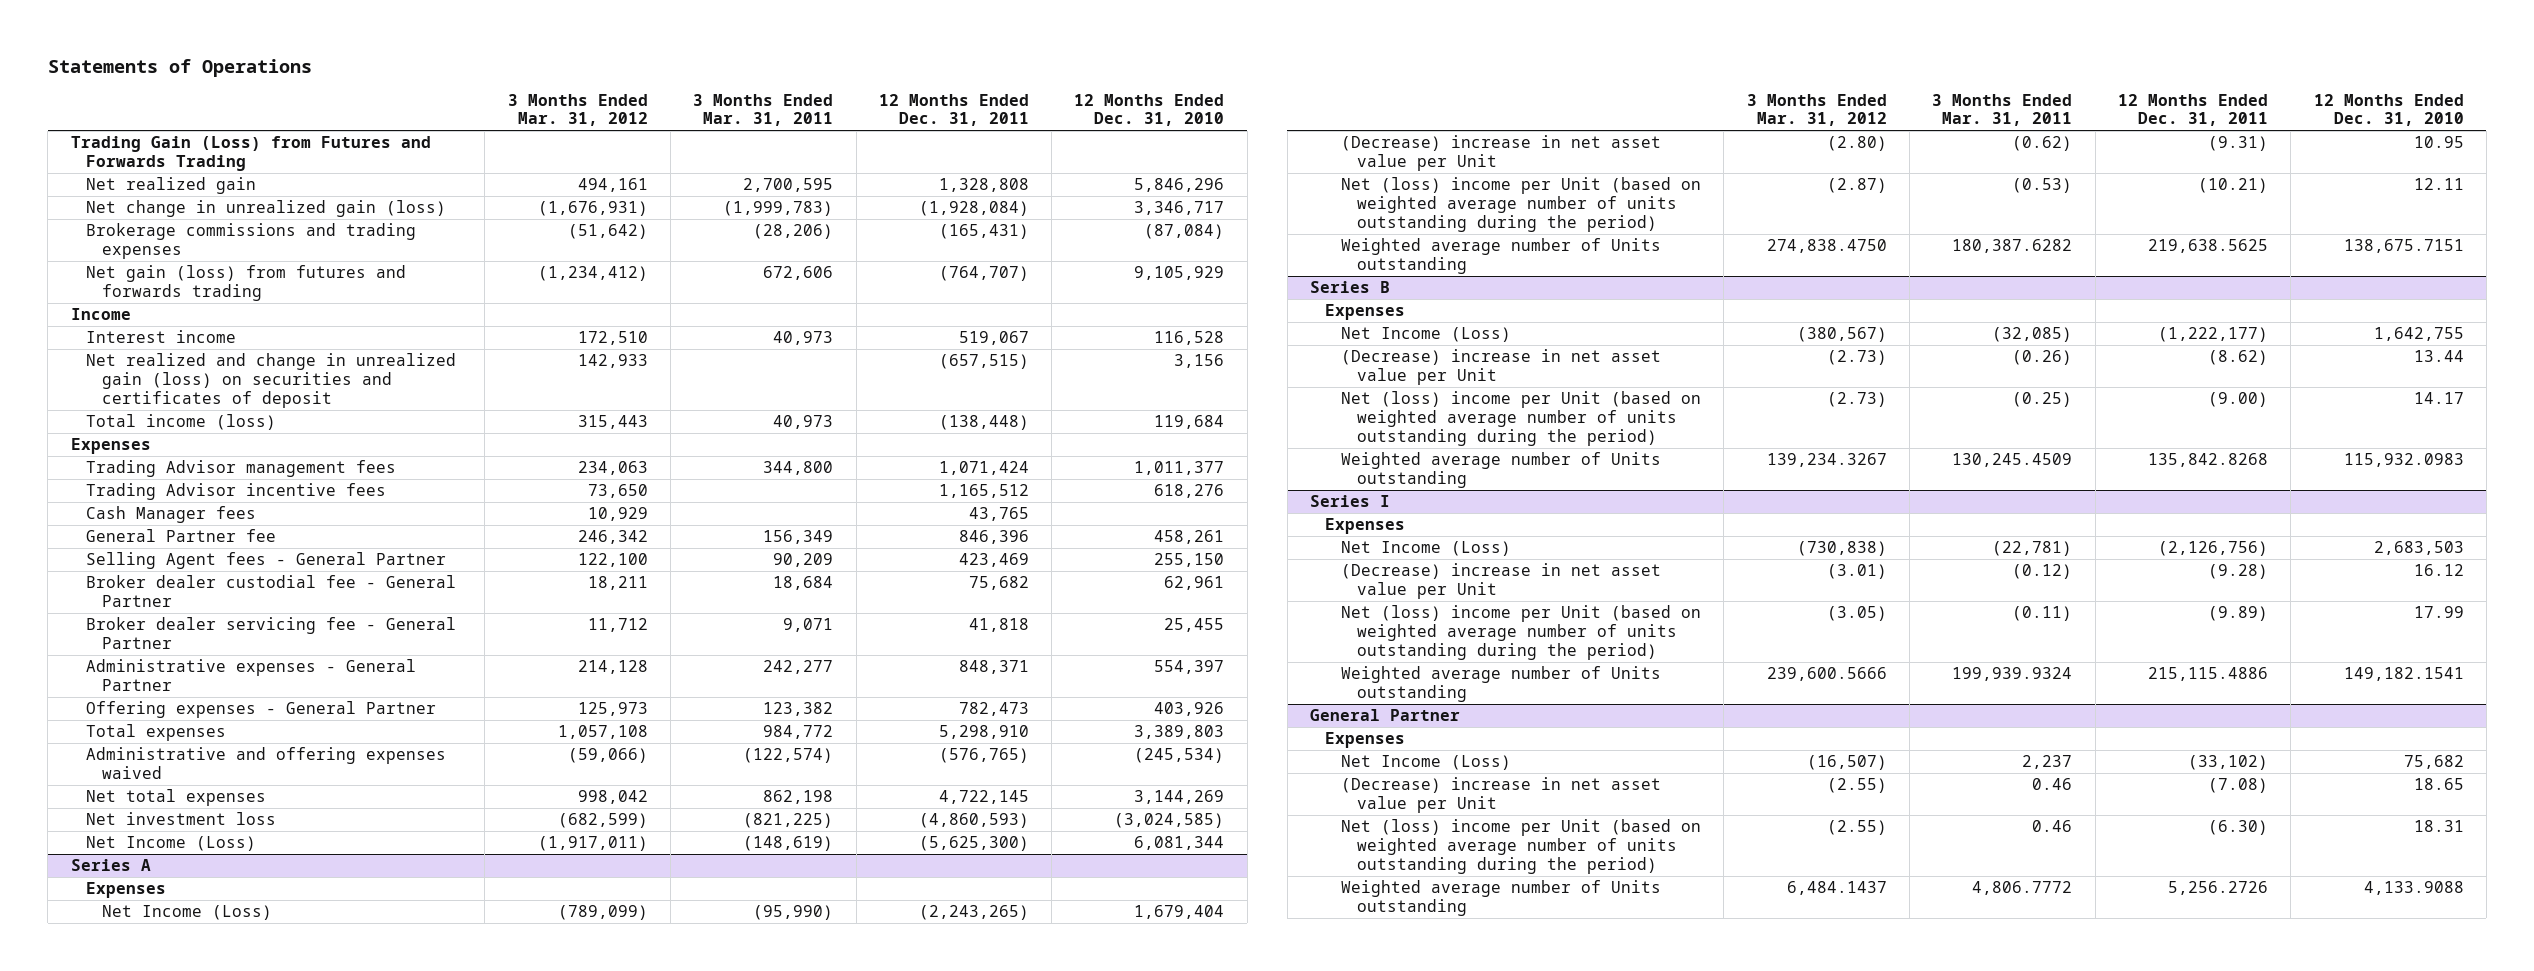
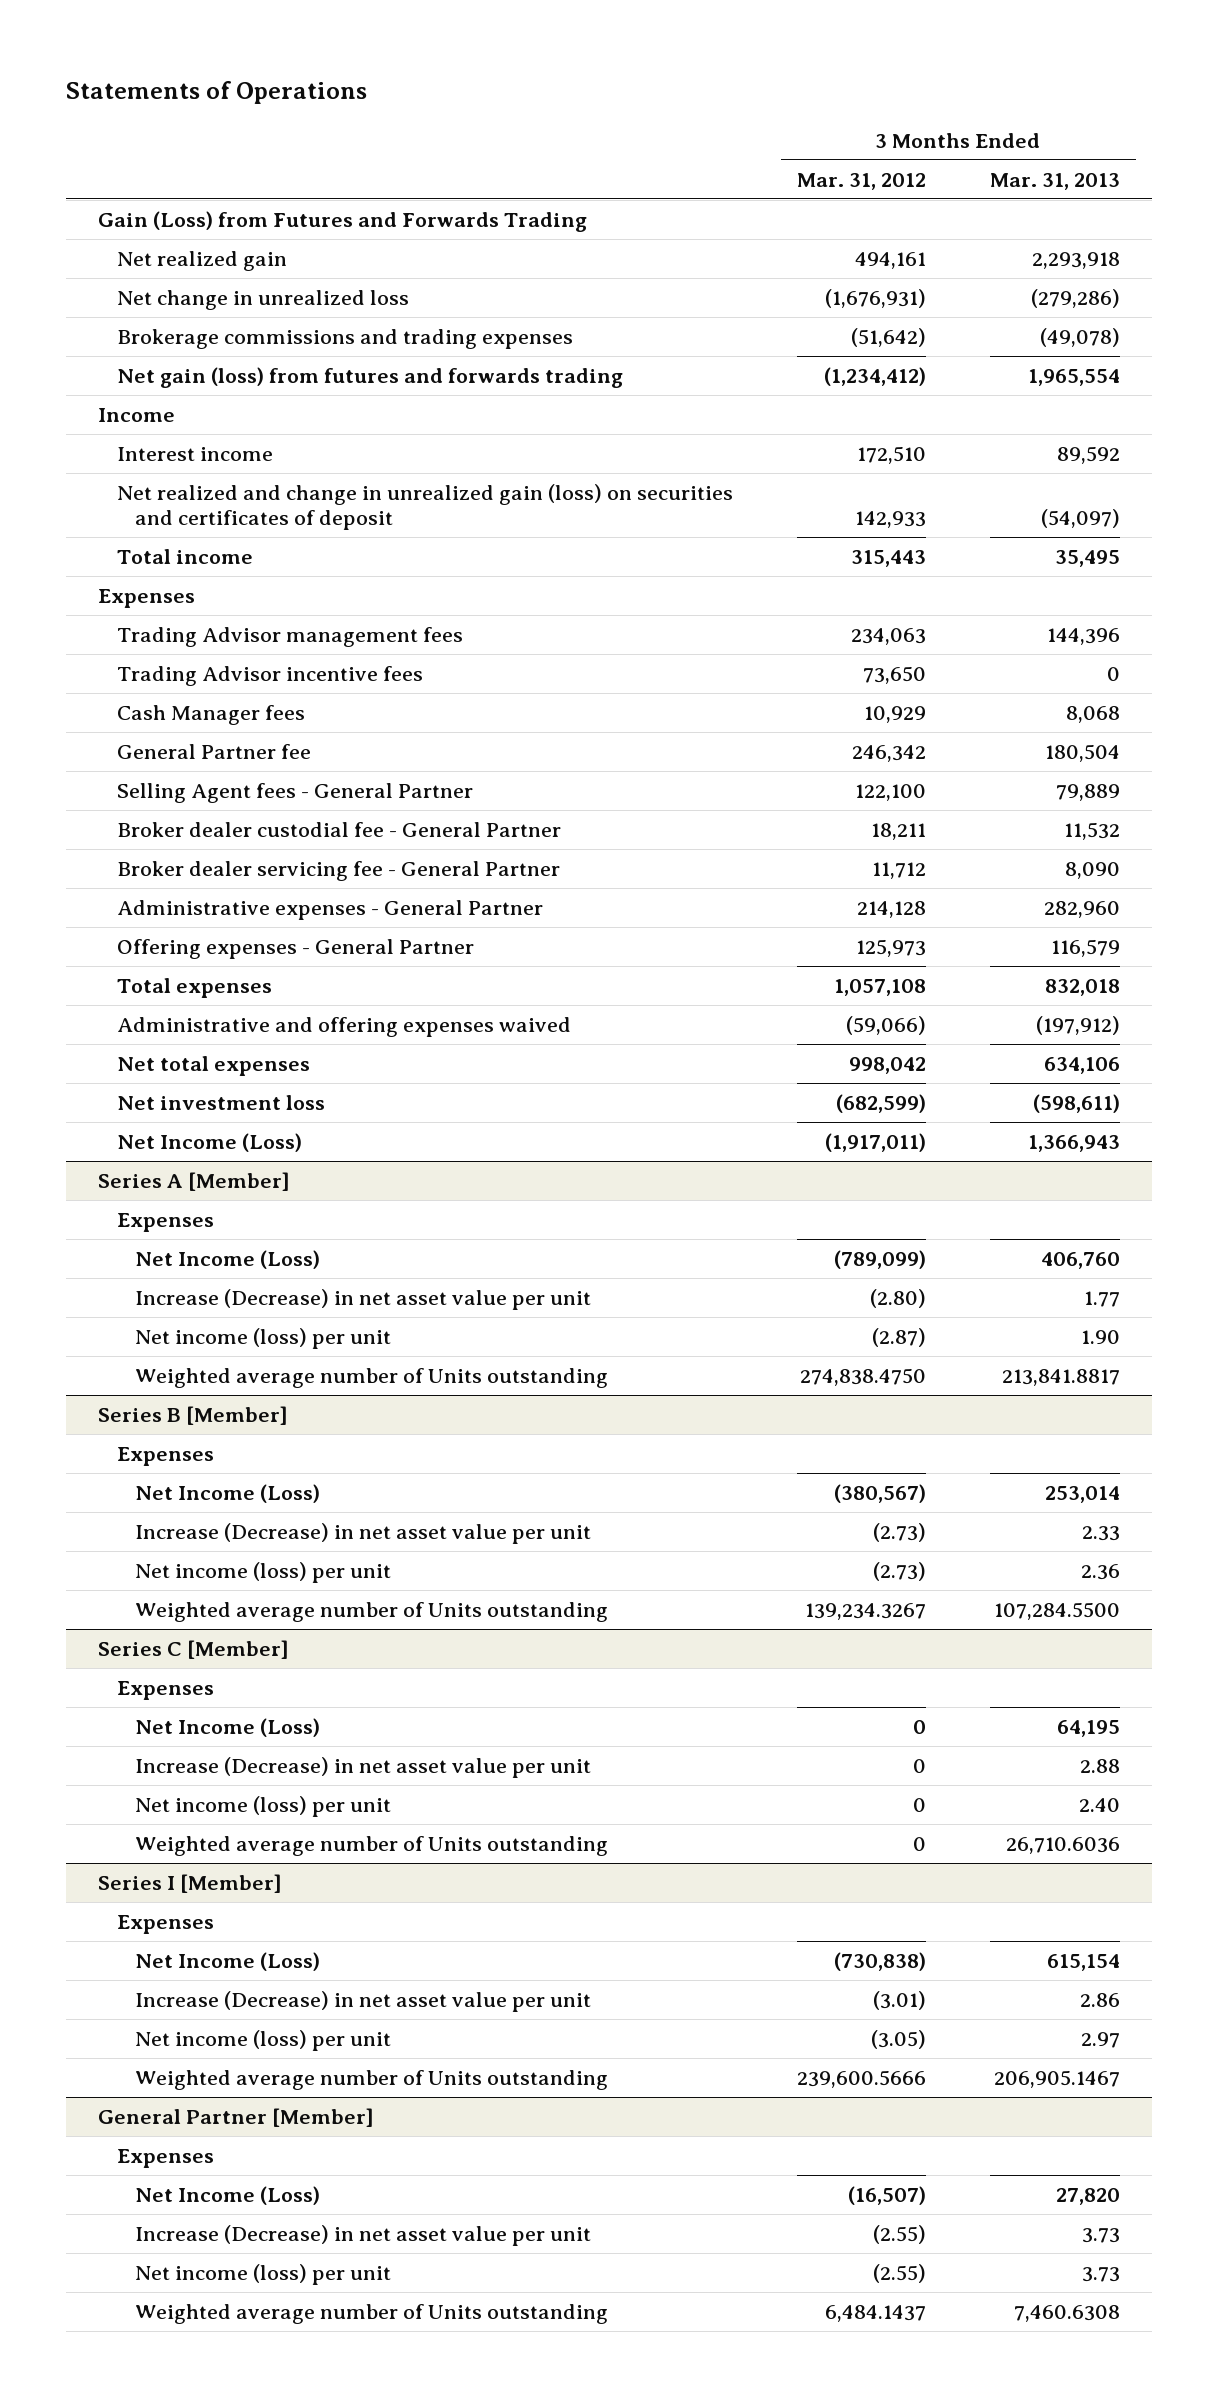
- | 3 Months Ended Mar. 31, 2012 | 3 Months Ended Mar. 31, 2011 | 12 Months Ended Dec. 31, 2011 | 12 Months Ended Dec. 31, 2010
+ | 3 Months Ended Mar. 31, 2012 | 3 Months Ended Mar. 31, 2013
- Trading Gain (Loss) from Futures and Forwards Trading
+ Gain (Loss) from Futures and Forwards Trading
- Net change in unrealized gain (loss) | (1,676,931) | (1,999,783) | (1,928,084) | 3,346,717
+ Net change in unrealized loss | (1,676,931) | (279,286)
- Total income (loss) | 315,443 | 40,973 | (138,448) | 119,684
+ Total income | 315,443 | 35,495
- Series A
+ Series A [Member]
- (Decrease) increase in net asset value per Unit | (2.80) | (0.62) | (9.31) | 10.95
- Net (loss) income per Unit (based on weighted average number of units outstanding during the period) | (2.87) | (0.53) | (10.21) | 12.11
+ Increase (Decrease) in net asset value per unit | (2.80) | 1.77
+ Net income (loss) per unit | (2.87) | 1.90
- Series B
+ Series B [Member]
- (Decrease) increase in net asset value per Unit | (2.73) | (0.26) | (8.62) | 13.44
- Net (loss) income per Unit (based on weighted average number of units outstanding during the period) | (2.73) | (0.25) | (9.00) | 14.17
+ Increase (Decrease) in net asset value per unit | (2.73) | 2.33
+ Net income (loss) per unit | (2.73) | 2.36
- Series I
+ Series C [Member]
+ Net Income (Loss) | 0 | 64,195
+ Increase (Decrease) in net asset value per unit | 0 | 2.88
+ Net income (loss) per unit | 0 | 2.40
+ Weighted average number of Units outstanding | 0 | 26,710.6036
+ Series I [Member]
+ Expenses
- (Decrease) increase in net asset value per Unit | (3.01) | (0.12) | (9.28) | 16.12
- Net (loss) income per Unit (based on weighted average number of units outstanding during the period) | (3.05) | (0.11) | (9.89) | 17.99
+ Increase (Decrease) in net asset value per unit | (3.01) | 2.86
+ Net income (loss) per unit | (3.05) | 2.97
- General Partner
+ General Partner [Member]
- (Decrease) increase in net asset value per Unit | (2.55) | 0.46 | (7.08) | 18.65
- Net (loss) income per Unit (based on weighted average number of units outstanding during the period) | (2.55) | 0.46 | (6.30) | 18.31
+ Increase (Decrease) in net asset value per unit | (2.55) | 3.73
+ Net income (loss) per unit | (2.55) | 3.73

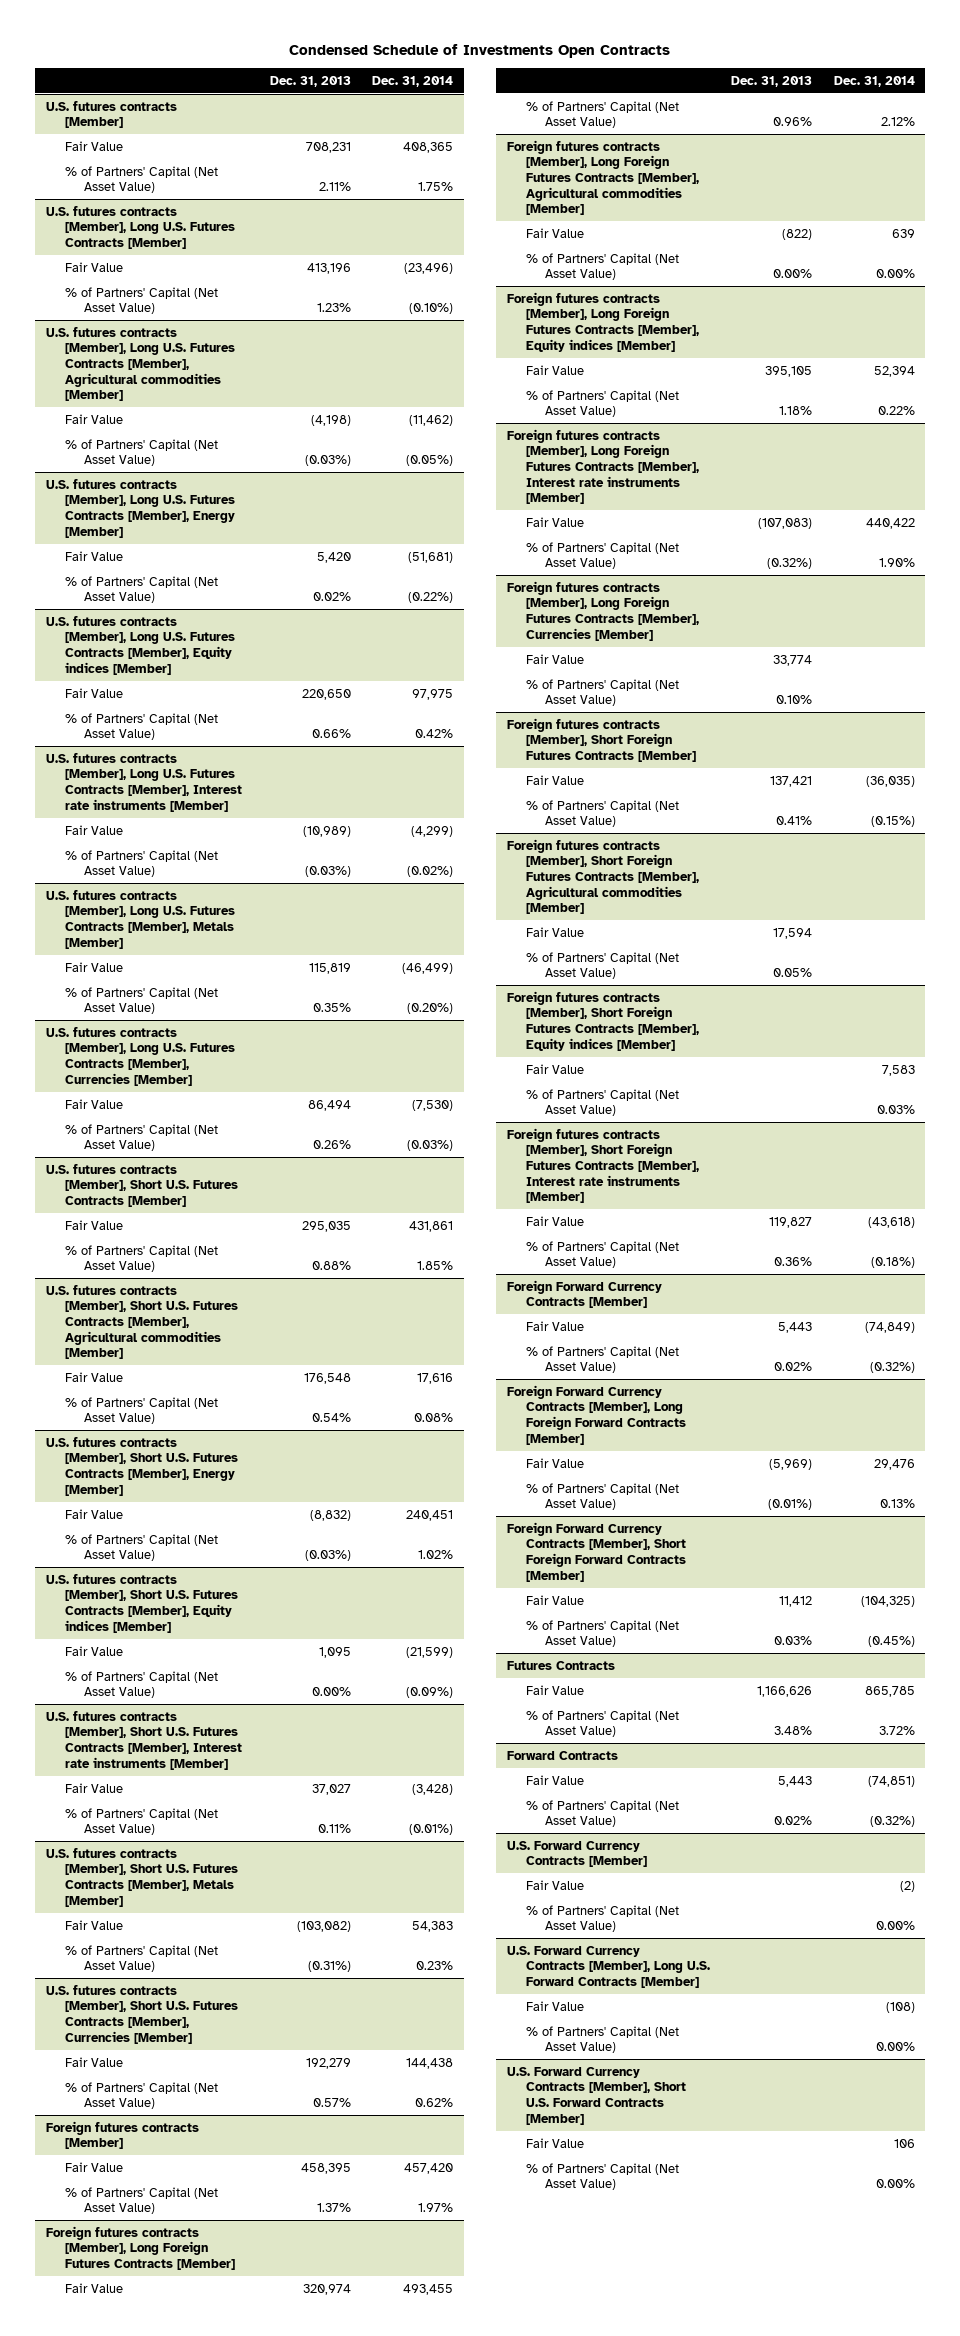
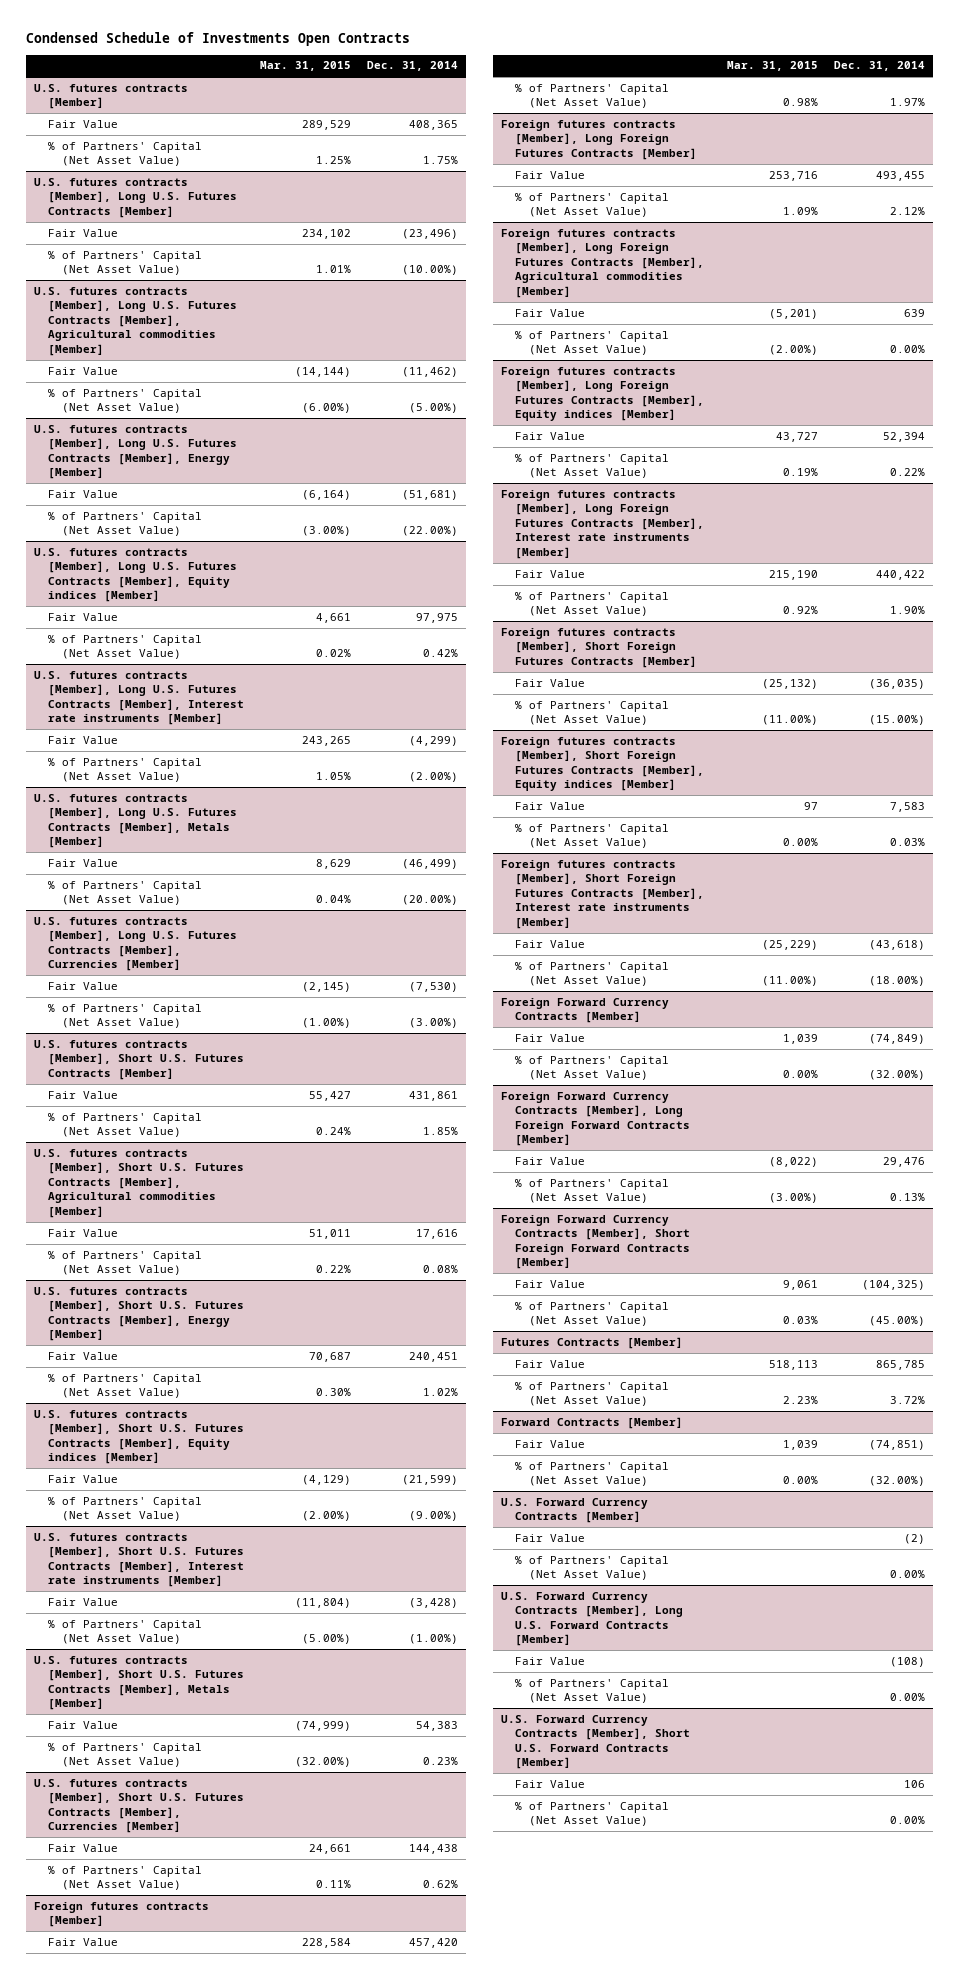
- | Dec. 31, 2013 | Dec. 31, 2014
+ | Mar. 31, 2015 | Dec. 31, 2014
@ U.S. futures contracts [Member], Long U.S. Futures Contracts [Member]
- % of Partners' Capital (Net Asset Value) | 1.23% | (0.10%)
+ % of Partners' Capital (Net Asset Value) | 1.01% | (10.00%)
@ U.S. futures contracts [Member], Long U.S. Futures Contracts [Member], Agricultural commodities [Member]
- % of Partners' Capital (Net Asset Value) | (0.03%) | (0.05%)
+ % of Partners' Capital (Net Asset Value) | (6.00%) | (5.00%)
@ U.S. futures contracts [Member], Long U.S. Futures Contracts [Member], Energy [Member]
- % of Partners' Capital (Net Asset Value) | 0.02% | (0.22%)
+ % of Partners' Capital (Net Asset Value) | (3.00%) | (22.00%)
@ U.S. futures contracts [Member], Long U.S. Futures Contracts [Member], Interest rate instruments [Member]
- % of Partners' Capital (Net Asset Value) | (0.03%) | (0.02%)
+ % of Partners' Capital (Net Asset Value) | 1.05% | (2.00%)
@ U.S. futures contracts [Member], Long U.S. Futures Contracts [Member], Metals [Member]
- % of Partners' Capital (Net Asset Value) | 0.35% | (0.20%)
+ % of Partners' Capital (Net Asset Value) | 0.04% | (20.00%)
@ U.S. futures contracts [Member], Long U.S. Futures Contracts [Member], Currencies [Member]
- % of Partners' Capital (Net Asset Value) | 0.26% | (0.03%)
+ % of Partners' Capital (Net Asset Value) | (1.00%) | (3.00%)
@ U.S. futures contracts [Member], Short U.S. Futures Contracts [Member], Equity indices [Member]
- % of Partners' Capital (Net Asset Value) | 0.00% | (0.09%)
+ % of Partners' Capital (Net Asset Value) | (2.00%) | (9.00%)
@ U.S. futures contracts [Member], Short U.S. Futures Contracts [Member], Interest rate instruments [Member]
- % of Partners' Capital (Net Asset Value) | 0.11% | (0.01%)
+ % of Partners' Capital (Net Asset Value) | (5.00%) | (1.00%)
- Foreign futures contracts [Member], Long Foreign Futures Contracts [Member], Currencies [Member]
- Fair Value | 33,774 |
- % of Partners' Capital (Net Asset Value) | 0.10% |
@ Foreign futures contracts [Member], Short Foreign Futures Contracts [Member]
- % of Partners' Capital (Net Asset Value) | 0.41% | (0.15%)
- Foreign futures contracts [Member], Short Foreign Futures Contracts [Member], Agricultural commodities [Member]
- Fair Value | 17,594 |
- % of Partners' Capital (Net Asset Value) | 0.05% |
@ Foreign futures contracts [Member], Short Foreign Futures Contracts [Member]
+ % of Partners' Capital (Net Asset Value) | (11.00%) | (15.00%)
@ Foreign futures contracts [Member], Short Foreign Futures Contracts [Member], Interest rate instruments [Member]
- % of Partners' Capital (Net Asset Value) | 0.36% | (0.18%)
+ % of Partners' Capital (Net Asset Value) | (11.00%) | (18.00%)
@ Foreign Forward Currency Contracts [Member]
- % of Partners' Capital (Net Asset Value) | 0.02% | (0.32%)
+ % of Partners' Capital (Net Asset Value) | 0.00% | (32.00%)
@ Foreign Forward Currency Contracts [Member], Short Foreign Forward Contracts [Member]
- % of Partners' Capital (Net Asset Value) | 0.03% | (0.45%)
- Futures Contracts
@ Foreign Forward Currency Contracts [Member], Short Foreign Forward Contracts [Member]
+ % of Partners' Capital (Net Asset Value) | 0.03% | (45.00%)
+ Futures Contracts [Member]
- Forward Contracts
+ Forward Contracts [Member]
- % of Partners' Capital (Net Asset Value) | 0.02% | (0.32%)
+ % of Partners' Capital (Net Asset Value) | 0.00% | (32.00%)

